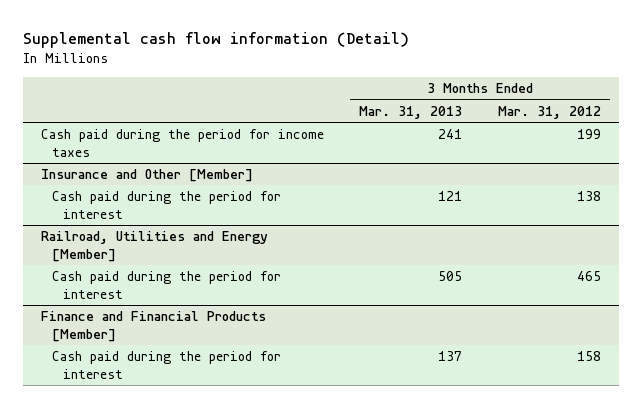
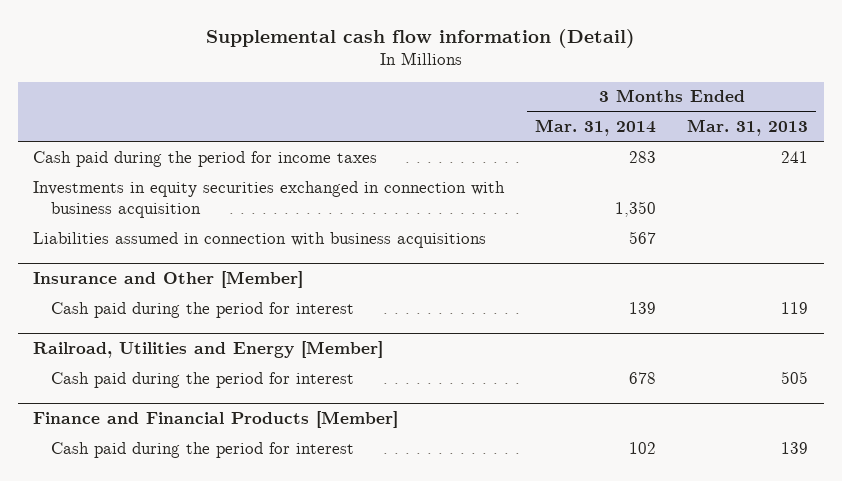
- | 3 Months Ended Mar. 31, 2013 | 3 Months Ended Mar. 31, 2012
+ | 3 Months Ended Mar. 31, 2014 | 3 Months Ended Mar. 31, 2013
+ Investments in equity securities exchanged in connection with business acquisition | 1,350 |
+ Liabilities assumed in connection with business acquisitions | 567 |
@ Insurance and Other [Member]
- Cash paid during the period for interest | 121 | 138
+ Cash paid during the period for interest | 139 | 119
@ Finance and Financial Products [Member]
- Cash paid during the period for interest | 137 | 158
+ Cash paid during the period for interest | 102 | 139

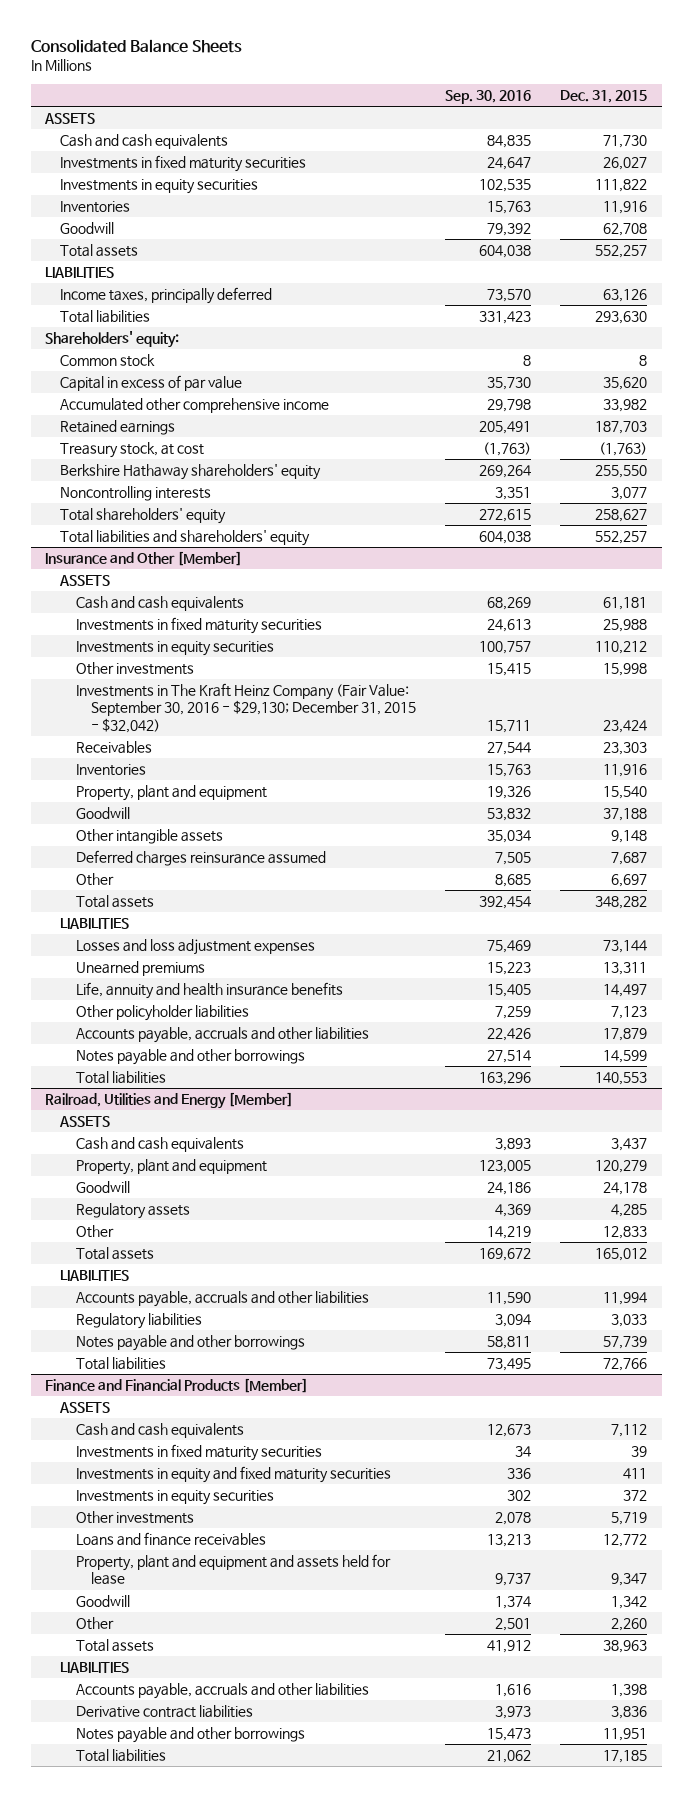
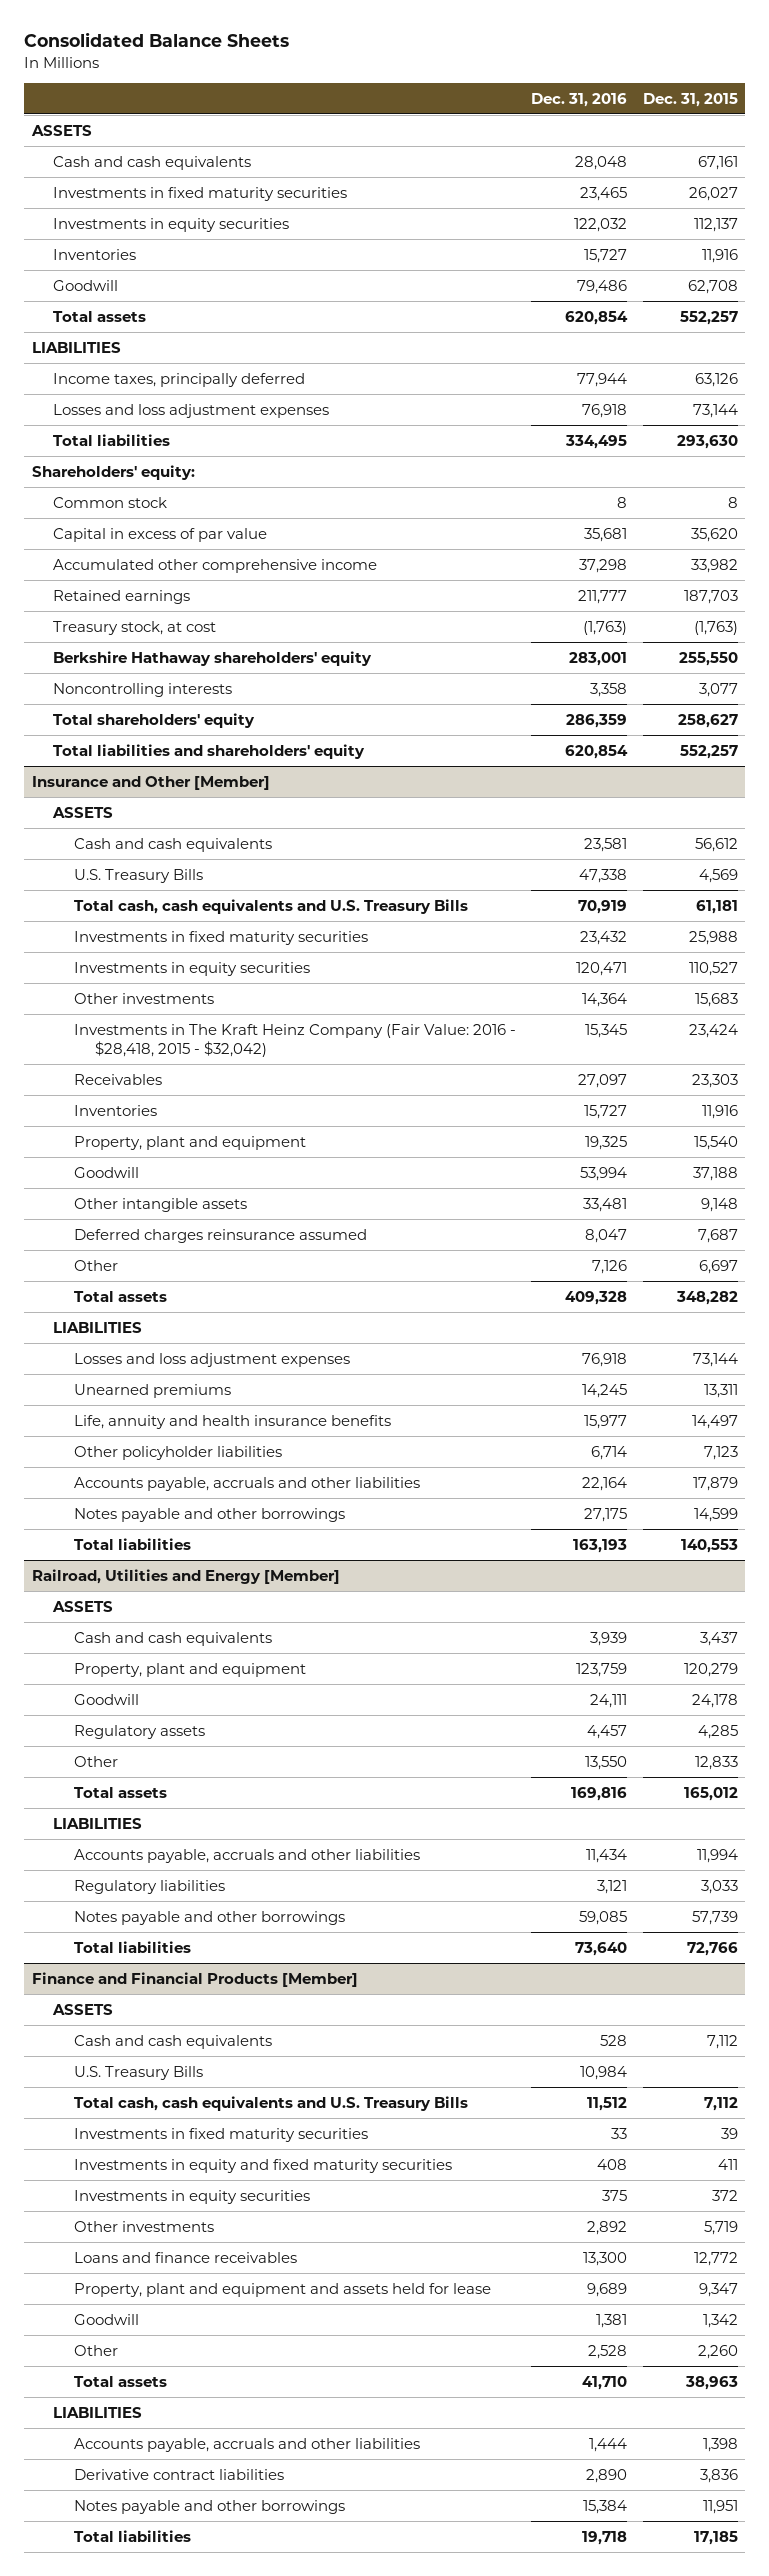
- | Sep. 30, 2016 | Dec. 31, 2015
+ | Dec. 31, 2016 | Dec. 31, 2015
- Cash and cash equivalents | 84,835 | 71,730
+ Cash and cash equivalents | 28,048 | 67,161
- Investments in equity securities | 102,535 | 111,822
+ Investments in equity securities | 122,032 | 112,137
+ Losses and loss adjustment expenses | 76,918 | 73,144
@ Insurance and Other [Member]
- Cash and cash equivalents | 68,269 | 61,181
+ Cash and cash equivalents | 23,581 | 56,612
+ U.S. Treasury Bills | 47,338 | 4,569
+ Total cash, cash equivalents and U.S. Treasury Bills | 70,919 | 61,181
- Investments in equity securities | 100,757 | 110,212
- Other investments | 15,415 | 15,998
- Investments in The Kraft Heinz Company (Fair Value: September 30, 2016 - $29,130; December 31, 2015 - $32,042) | 15,711 | 23,424
+ Investments in equity securities | 120,471 | 110,527
+ Other investments | 14,364 | 15,683
+ Investments in The Kraft Heinz Company (Fair Value: 2016 - $28,418, 2015 - $32,042) | 15,345 | 23,424
@ Finance and Financial Products [Member]
+ U.S. Treasury Bills | 10,984 |
+ Total cash, cash equivalents and U.S. Treasury Bills | 11,512 | 7,112

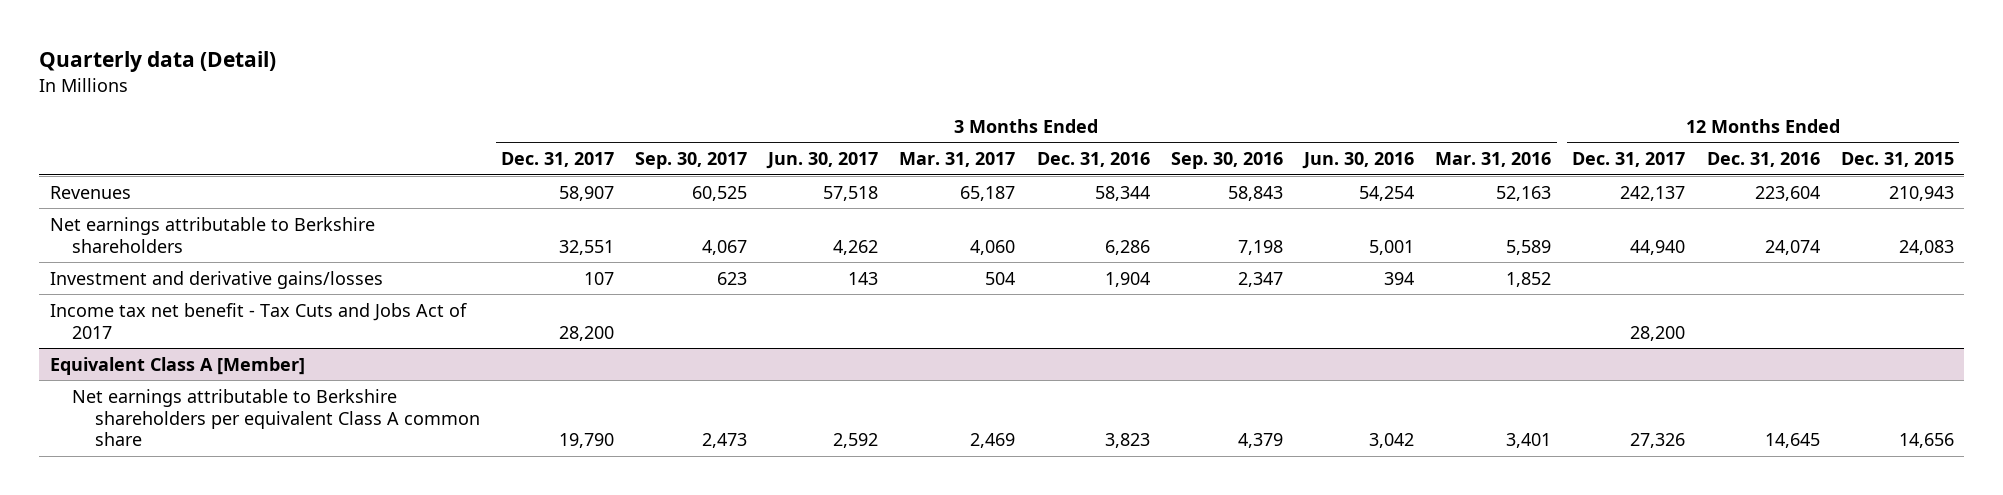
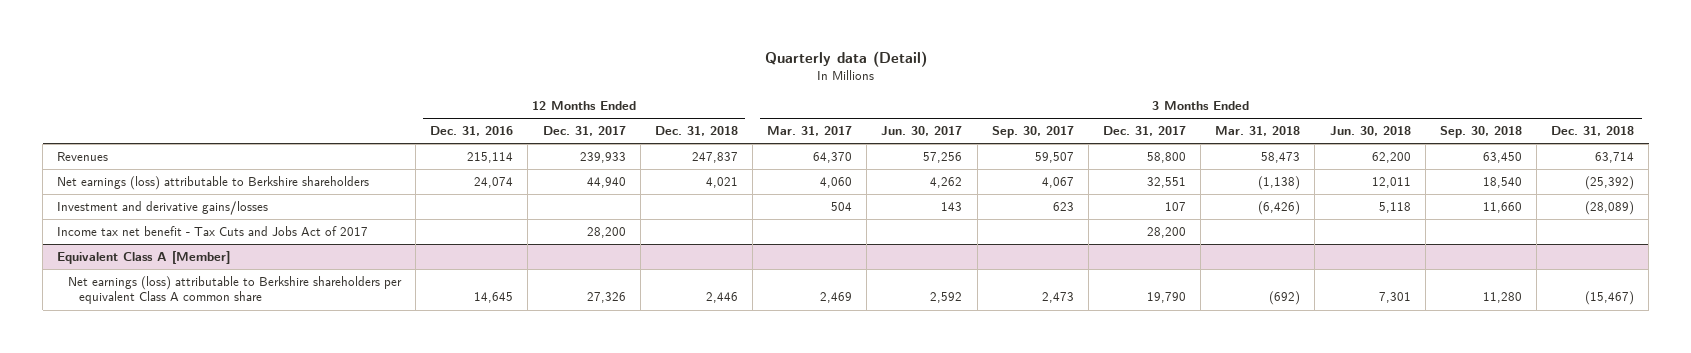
- | 3 Months Ended Dec. 31, 2017 | 3 Months Ended Sep. 30, 2017 | 3 Months Ended Jun. 30, 2017 | 3 Months Ended Mar. 31, 2017 | 3 Months Ended Dec. 31, 2016 | 3 Months Ended Sep. 30, 2016 | 3 Months Ended Jun. 30, 2016 | 3 Months Ended Mar. 31, 2016 | 12 Months Ended Dec. 31, 2017 | 12 Months Ended Dec. 31, 2016 | 12 Months Ended Dec. 31, 2015
+ | 12 Months Ended Dec. 31, 2016 | 12 Months Ended Dec. 31, 2017 | 12 Months Ended Dec. 31, 2018 | 3 Months Ended Mar. 31, 2017 | 3 Months Ended Jun. 30, 2017 | 3 Months Ended Sep. 30, 2017 | 3 Months Ended Dec. 31, 2017 | 3 Months Ended Mar. 31, 2018 | 3 Months Ended Jun. 30, 2018 | 3 Months Ended Sep. 30, 2018 | 3 Months Ended Dec. 31, 2018
- Revenues | 58,907 | 60,525 | 57,518 | 65,187 | 58,344 | 58,843 | 54,254 | 52,163 | 242,137 | 223,604 | 210,943
- Net earnings attributable to Berkshire shareholders | 32,551 | 4,067 | 4,262 | 4,060 | 6,286 | 7,198 | 5,001 | 5,589 | 44,940 | 24,074 | 24,083
+ Revenues | 215,114 | 239,933 | 247,837 | 64,370 | 57,256 | 59,507 | 58,800 | 58,473 | 62,200 | 63,450 | 63,714
+ Net earnings (loss) attributable to Berkshire shareholders | 24,074 | 44,940 | 4,021 | 4,060 | 4,262 | 4,067 | 32,551 | (1,138) | 12,011 | 18,540 | (25,392)
@ Equivalent Class A [Member]
- Net earnings attributable to Berkshire shareholders per equivalent Class A common share | 19,790 | 2,473 | 2,592 | 2,469 | 3,823 | 4,379 | 3,042 | 3,401 | 27,326 | 14,645 | 14,656
+ Net earnings (loss) attributable to Berkshire shareholders per equivalent Class A common share | 14,645 | 27,326 | 2,446 | 2,469 | 2,592 | 2,473 | 19,790 | (692) | 7,301 | 11,280 | (15,467)

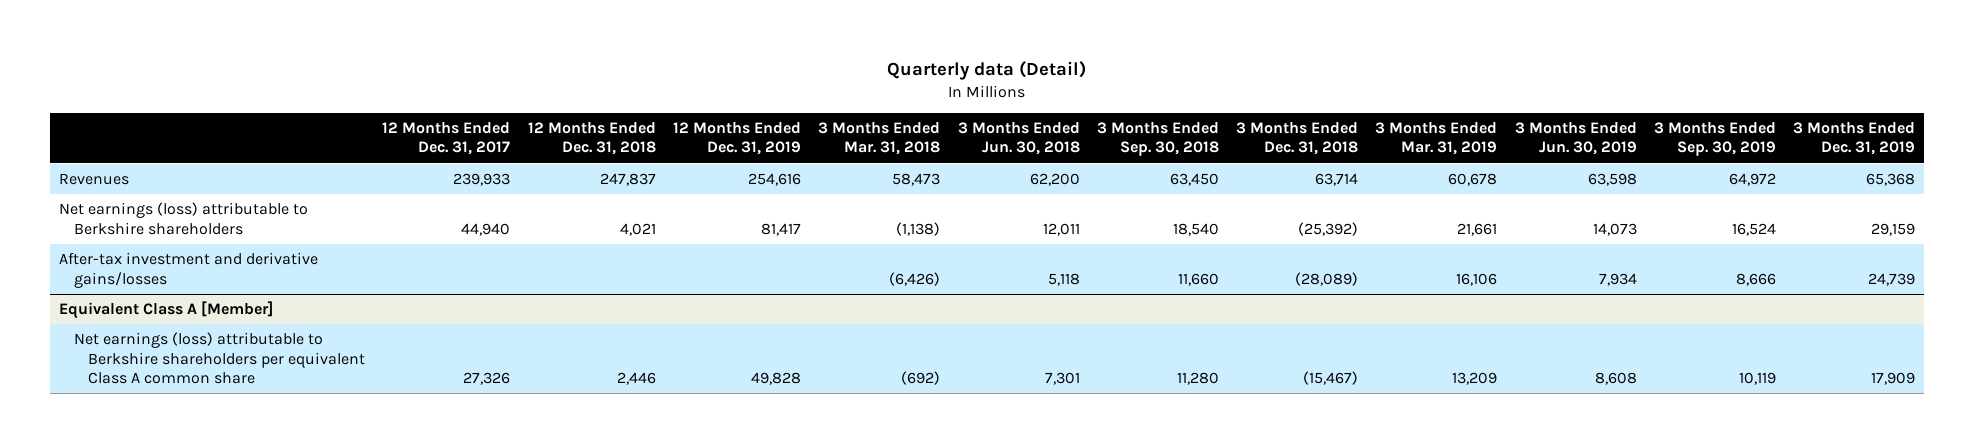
- | 12 Months Ended Dec. 31, 2016 | 12 Months Ended Dec. 31, 2017 | 12 Months Ended Dec. 31, 2018 | 3 Months Ended Mar. 31, 2017 | 3 Months Ended Jun. 30, 2017 | 3 Months Ended Sep. 30, 2017 | 3 Months Ended Dec. 31, 2017 | 3 Months Ended Mar. 31, 2018 | 3 Months Ended Jun. 30, 2018 | 3 Months Ended Sep. 30, 2018 | 3 Months Ended Dec. 31, 2018
+ | 12 Months Ended Dec. 31, 2017 | 12 Months Ended Dec. 31, 2018 | 12 Months Ended Dec. 31, 2019 | 3 Months Ended Mar. 31, 2018 | 3 Months Ended Jun. 30, 2018 | 3 Months Ended Sep. 30, 2018 | 3 Months Ended Dec. 31, 2018 | 3 Months Ended Mar. 31, 2019 | 3 Months Ended Jun. 30, 2019 | 3 Months Ended Sep. 30, 2019 | 3 Months Ended Dec. 31, 2019
- Investment and derivative gains/losses | | | | 504 | 143 | 623 | 107 | (6,426) | 5,118 | 11,660 | (28,089)
- Income tax net benefit - Tax Cuts and Jobs Act of 2017 | | 28,200 | | | | | 28,200 | | | |
+ After-tax investment and derivative gains/losses | | | | (6,426) | 5,118 | 11,660 | (28,089) | 16,106 | 7,934 | 8,666 | 24,739

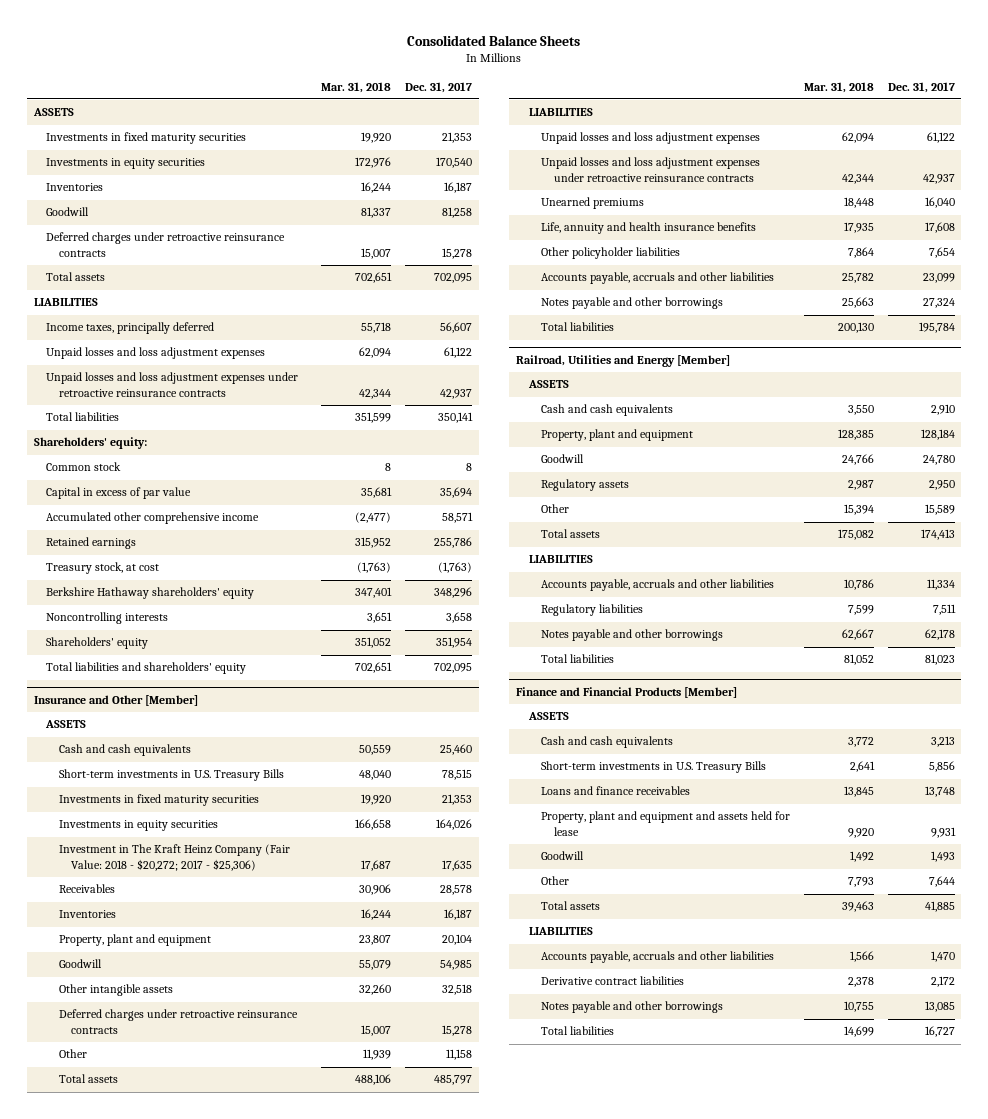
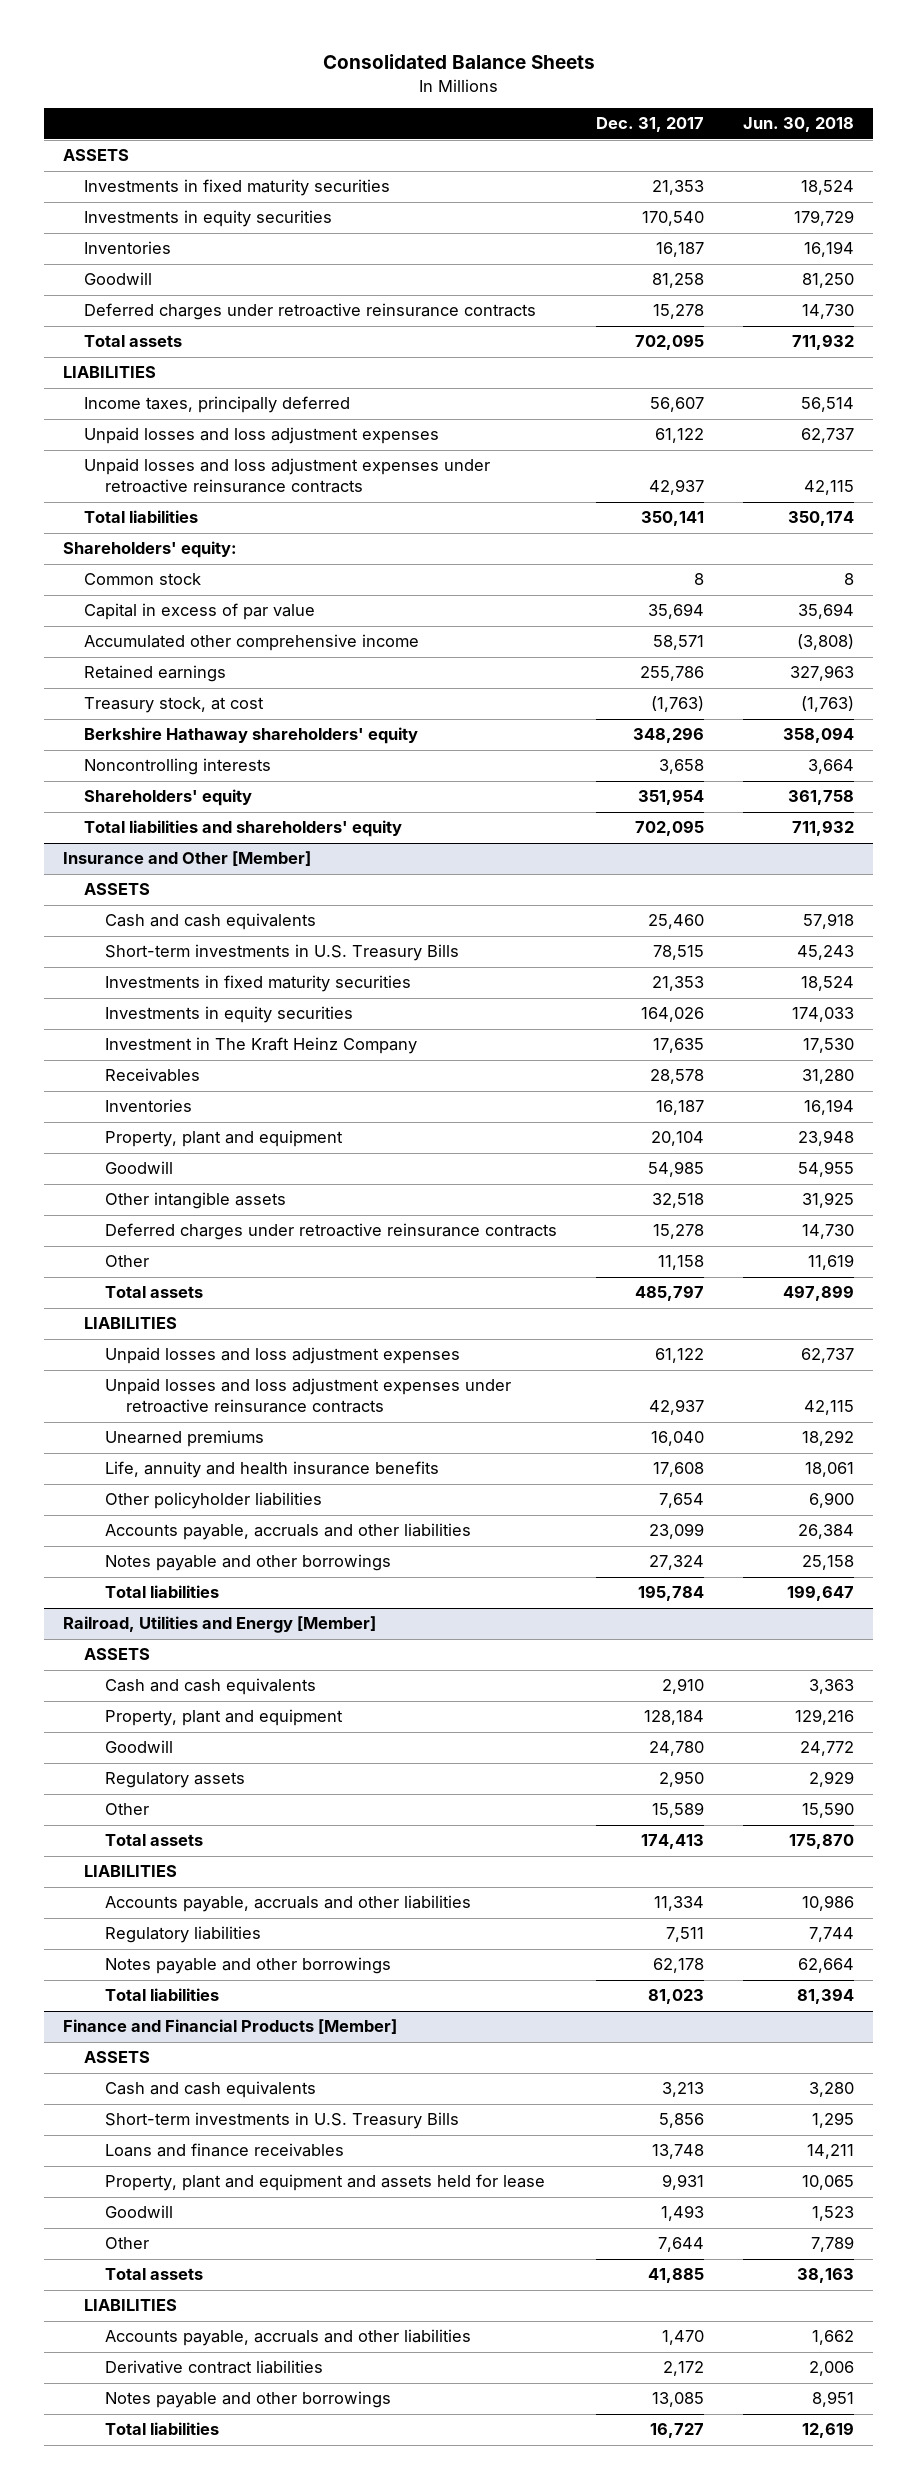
- | Mar. 31, 2018 | Dec. 31, 2017
+ | Dec. 31, 2017 | Jun. 30, 2018
@ Insurance and Other [Member]
- Investment in The Kraft Heinz Company (Fair Value: 2018 - $20,272; 2017 - $25,306) | 17,687 | 17,635
+ Investment in The Kraft Heinz Company | 17,635 | 17,530

